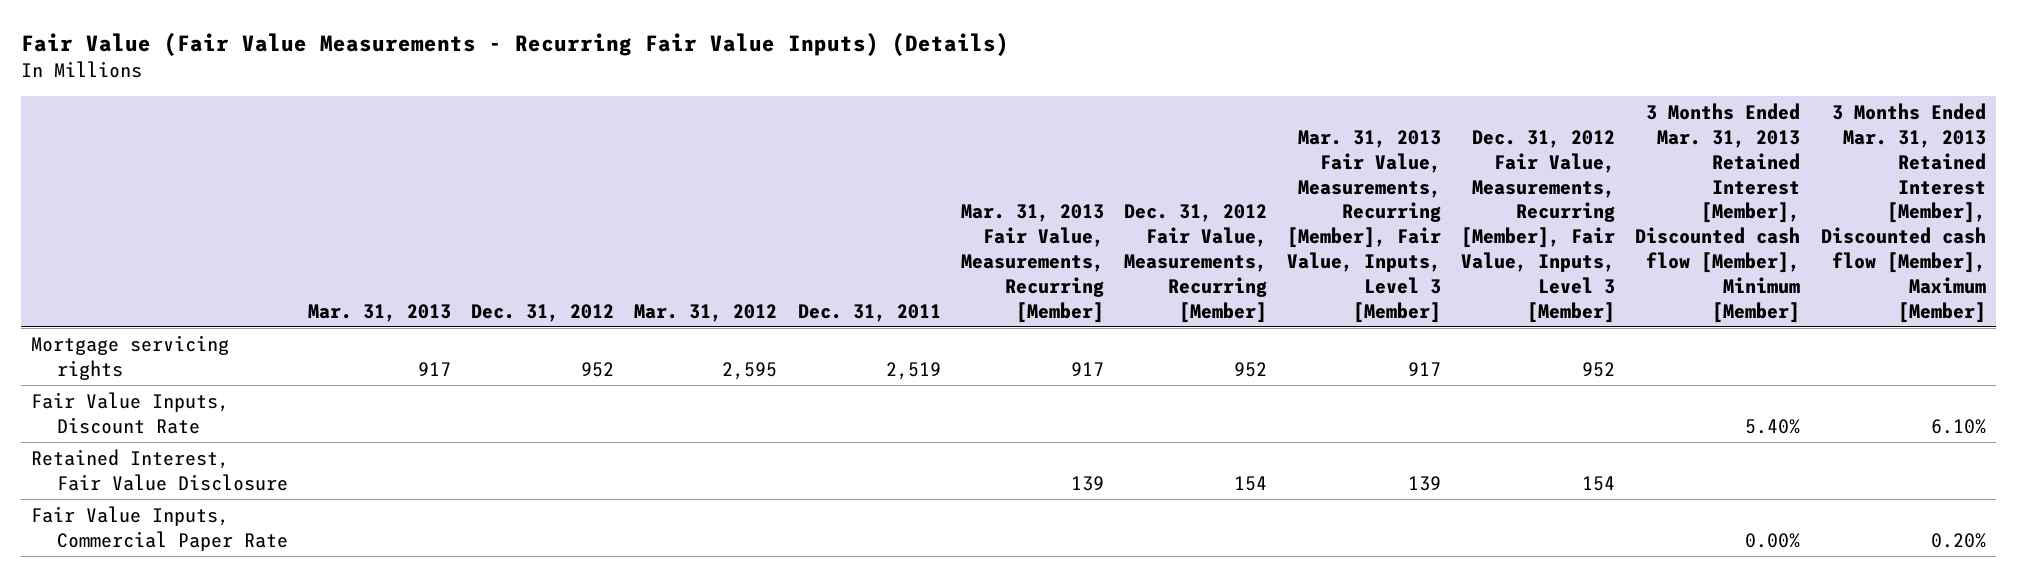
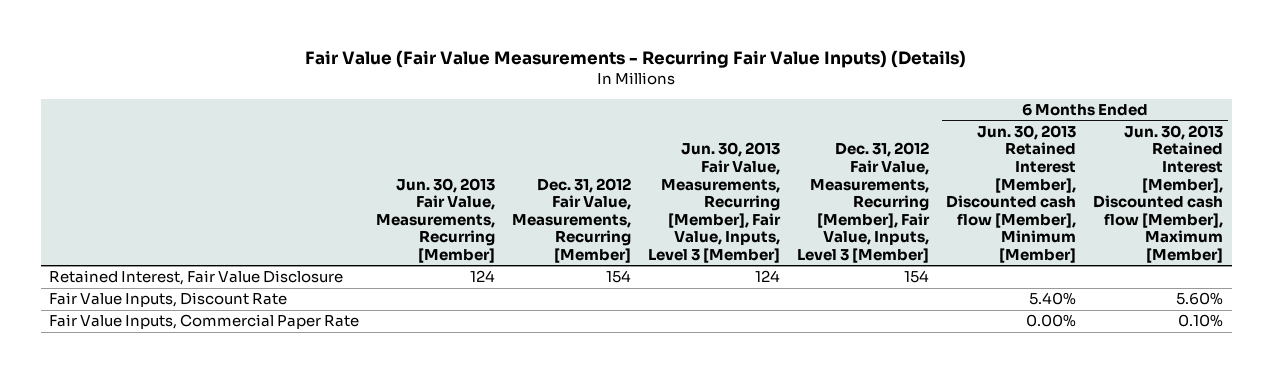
- | Mar. 31, 2013 | Dec. 31, 2012 | Mar. 31, 2012 | Dec. 31, 2011 | Mar. 31, 2013 Fair Value, Measurements, Recurring [Member] | Dec. 31, 2012 Fair Value, Measurements, Recurring [Member] | Mar. 31, 2013 Fair Value, Measurements, Recurring [Member], Fair Value, Inputs, Level 3 [Member] | Dec. 31, 2012 Fair Value, Measurements, Recurring [Member], Fair Value, Inputs, Level 3 [Member] | 3 Months Ended Mar. 31, 2013 Retained Interest [Member], Discounted cash flow [Member], Minimum [Member] | 3 Months Ended Mar. 31, 2013 Retained Interest [Member], Discounted cash flow [Member], Maximum [Member]
+ | Jun. 30, 2013 Fair Value, Measurements, Recurring [Member] | Dec. 31, 2012 Fair Value, Measurements, Recurring [Member] | Jun. 30, 2013 Fair Value, Measurements, Recurring [Member], Fair Value, Inputs, Level 3 [Member] | Dec. 31, 2012 Fair Value, Measurements, Recurring [Member], Fair Value, Inputs, Level 3 [Member] | 6 Months Ended Jun. 30, 2013 Retained Interest [Member], Discounted cash flow [Member], Minimum [Member] | 6 Months Ended Jun. 30, 2013 Retained Interest [Member], Discounted cash flow [Member], Maximum [Member]
- Mortgage servicing rights | 917 | 952 | 2,595 | 2,519 | 917 | 952 | 917 | 952 | |
moved down: Fair Value Inputs, Discount Rate | | | | | 5.40% | 5.60%

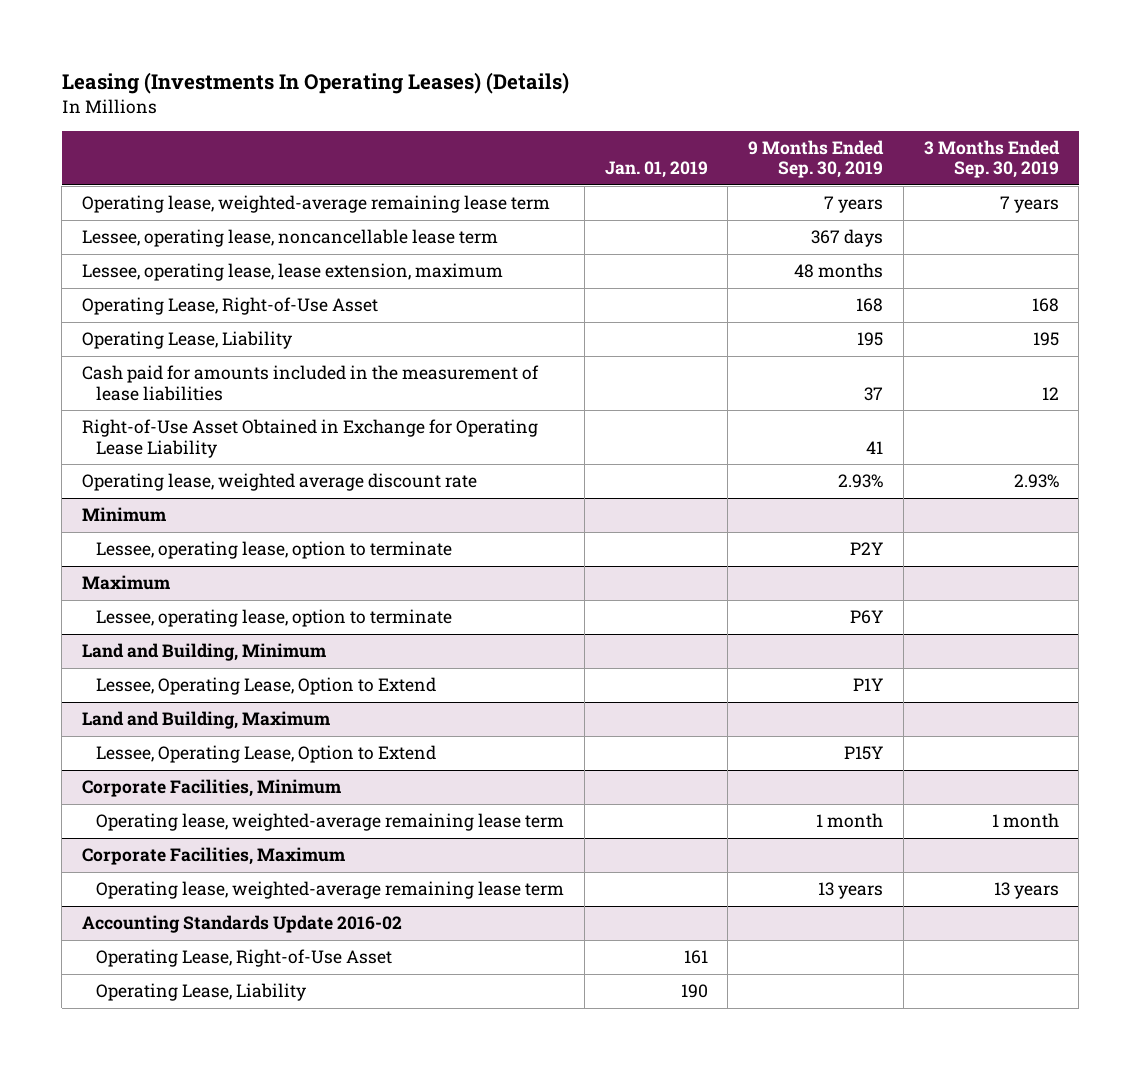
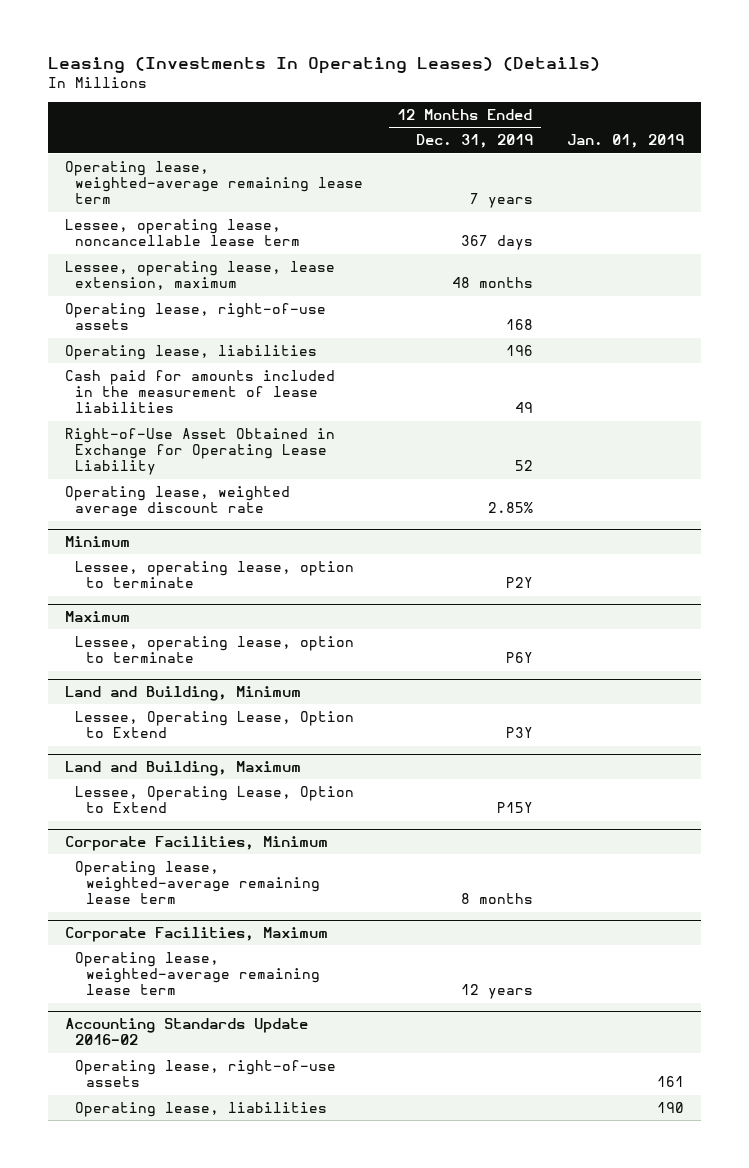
- | Jan. 01, 2019 | 9 Months Ended Sep. 30, 2019 | 3 Months Ended Sep. 30, 2019
+ | 12 Months Ended Dec. 31, 2019 | Jan. 01, 2019
- Operating Lease, Right-of-Use Asset | | 168 | 168
- Operating Lease, Liability | | 195 | 195
+ Operating lease, right-of-use assets | 168 |
+ Operating lease, liabilities | 196 |
@ Accounting Standards Update 2016-02
- Operating Lease, Right-of-Use Asset | 161 | |
- Operating Lease, Liability | 190 | |
+ Operating lease, right-of-use assets | | 161
+ Operating lease, liabilities | | 190

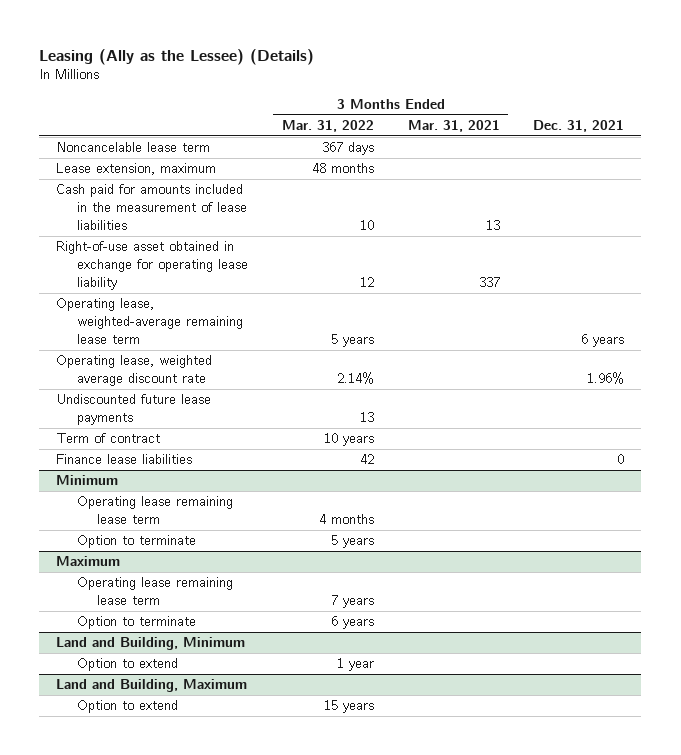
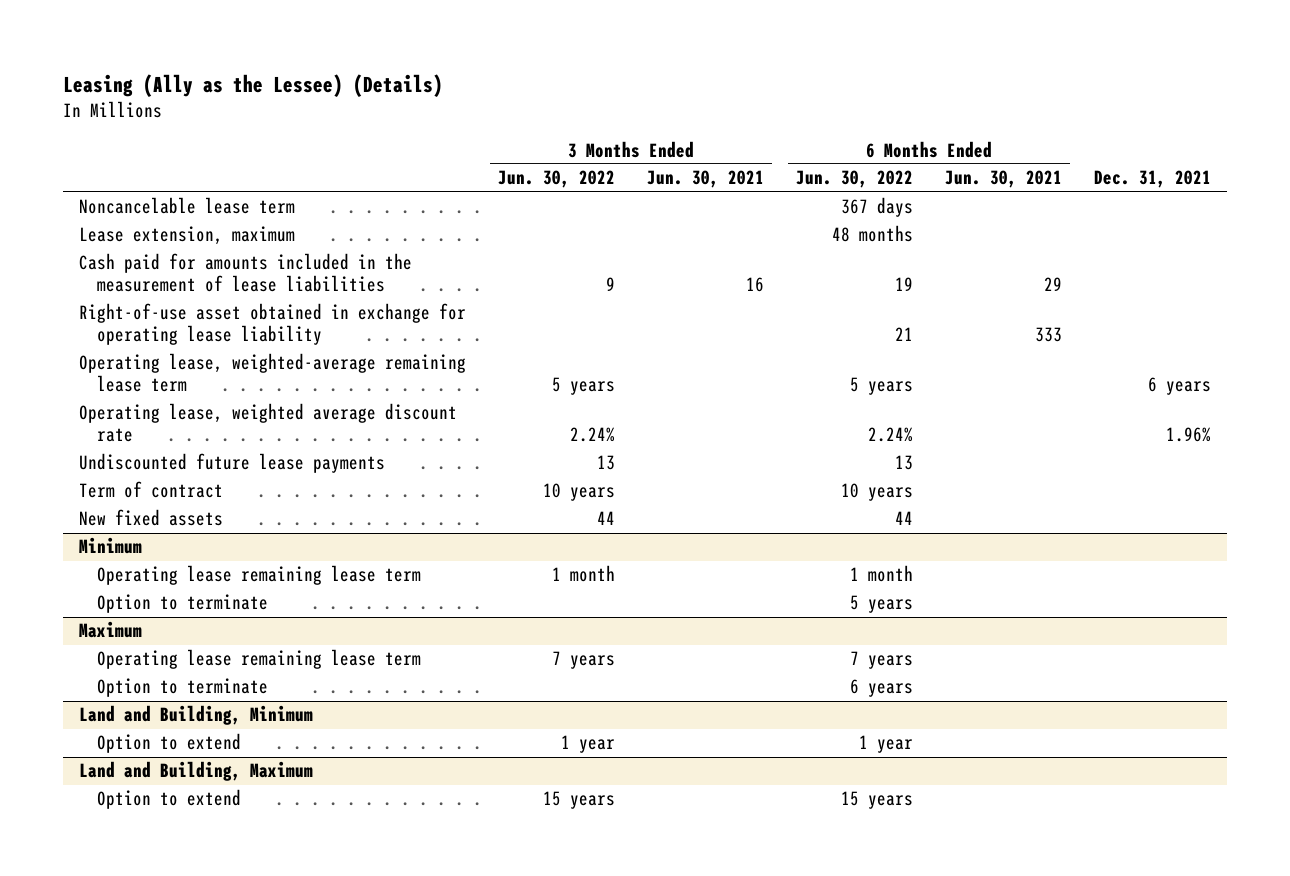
- | 3 Months Ended Mar. 31, 2022 | 3 Months Ended Mar. 31, 2021 | Dec. 31, 2021
+ | 3 Months Ended Jun. 30, 2022 | 3 Months Ended Jun. 30, 2021 | 6 Months Ended Jun. 30, 2022 | 6 Months Ended Jun. 30, 2021 | Dec. 31, 2021
- Finance lease liabilities | 42 | | 0
+ New fixed assets | 44 | | 44 | |

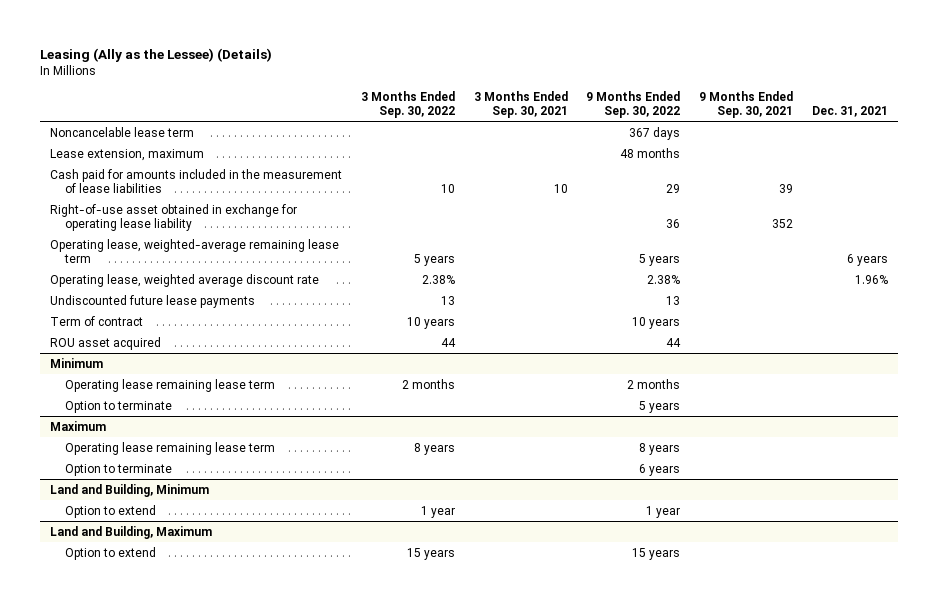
- | 3 Months Ended Jun. 30, 2022 | 3 Months Ended Jun. 30, 2021 | 6 Months Ended Jun. 30, 2022 | 6 Months Ended Jun. 30, 2021 | Dec. 31, 2021
+ | 3 Months Ended Sep. 30, 2022 | 3 Months Ended Sep. 30, 2021 | 9 Months Ended Sep. 30, 2022 | 9 Months Ended Sep. 30, 2021 | Dec. 31, 2021
- New fixed assets | 44 | | 44 | |
+ ROU asset acquired | 44 | | 44 | |

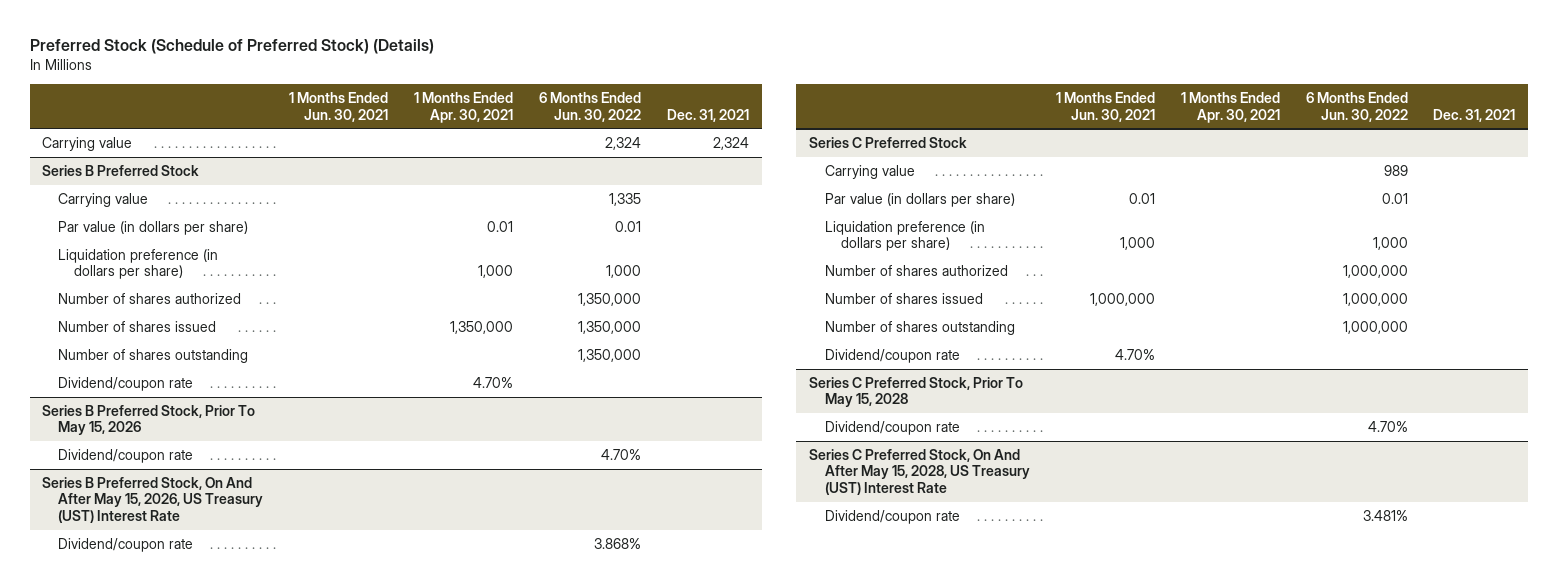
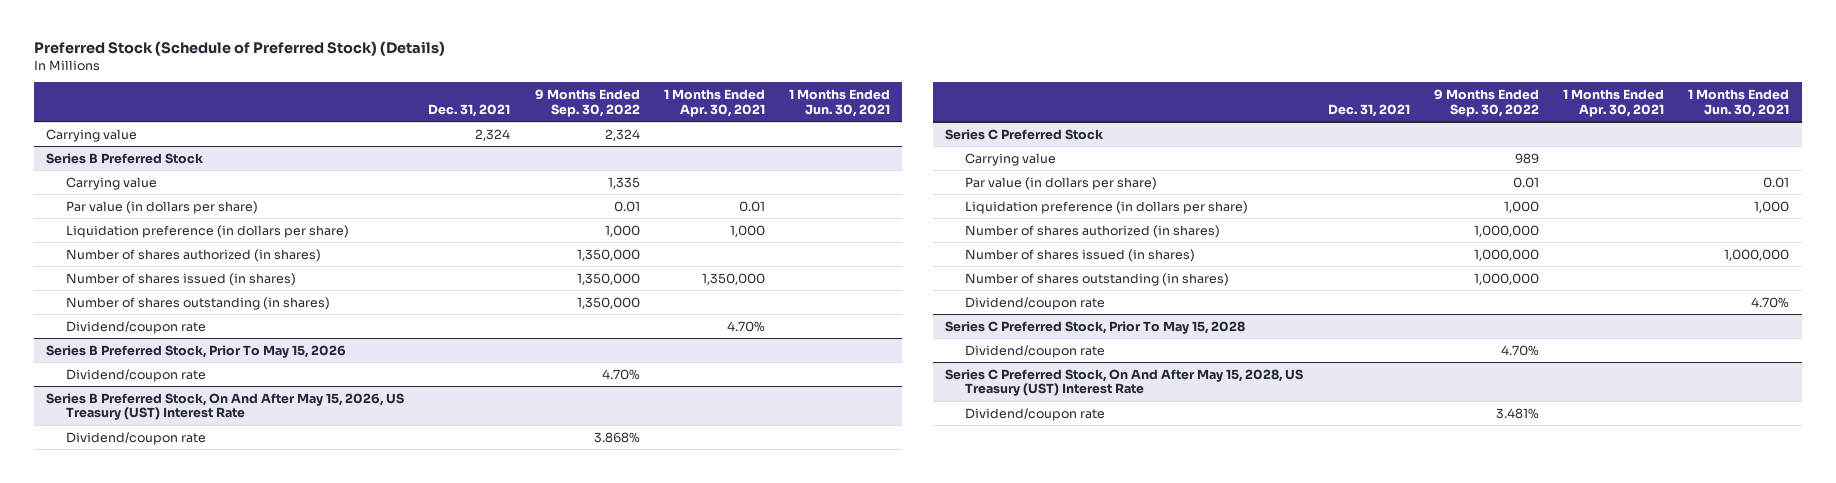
- | 1 Months Ended Jun. 30, 2021 | 1 Months Ended Apr. 30, 2021 | 6 Months Ended Jun. 30, 2022 | Dec. 31, 2021
+ | Dec. 31, 2021 | 9 Months Ended Sep. 30, 2022 | 1 Months Ended Apr. 30, 2021 | 1 Months Ended Jun. 30, 2021
@ Series B Preferred Stock
- Number of shares authorized | | | 1,350,000 |
- Number of shares issued | | 1,350,000 | 1,350,000 |
- Number of shares outstanding | | | 1,350,000 |
+ Number of shares authorized (in shares) | | 1,350,000 | |
+ Number of shares issued (in shares) | | 1,350,000 | 1,350,000 |
+ Number of shares outstanding (in shares) | | 1,350,000 | |
@ Series C Preferred Stock
- Number of shares authorized | | | 1,000,000 |
- Number of shares issued | 1,000,000 | | 1,000,000 |
- Number of shares outstanding | | | 1,000,000 |
+ Number of shares authorized (in shares) | | 1,000,000 | |
+ Number of shares issued (in shares) | | 1,000,000 | | 1,000,000
+ Number of shares outstanding (in shares) | | 1,000,000 | |

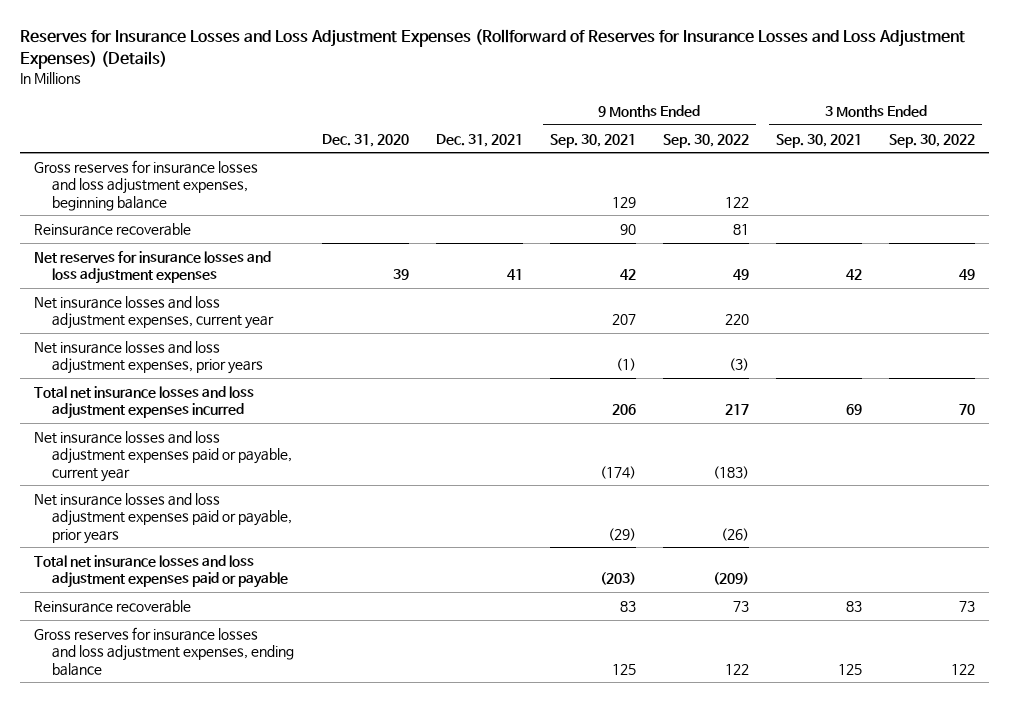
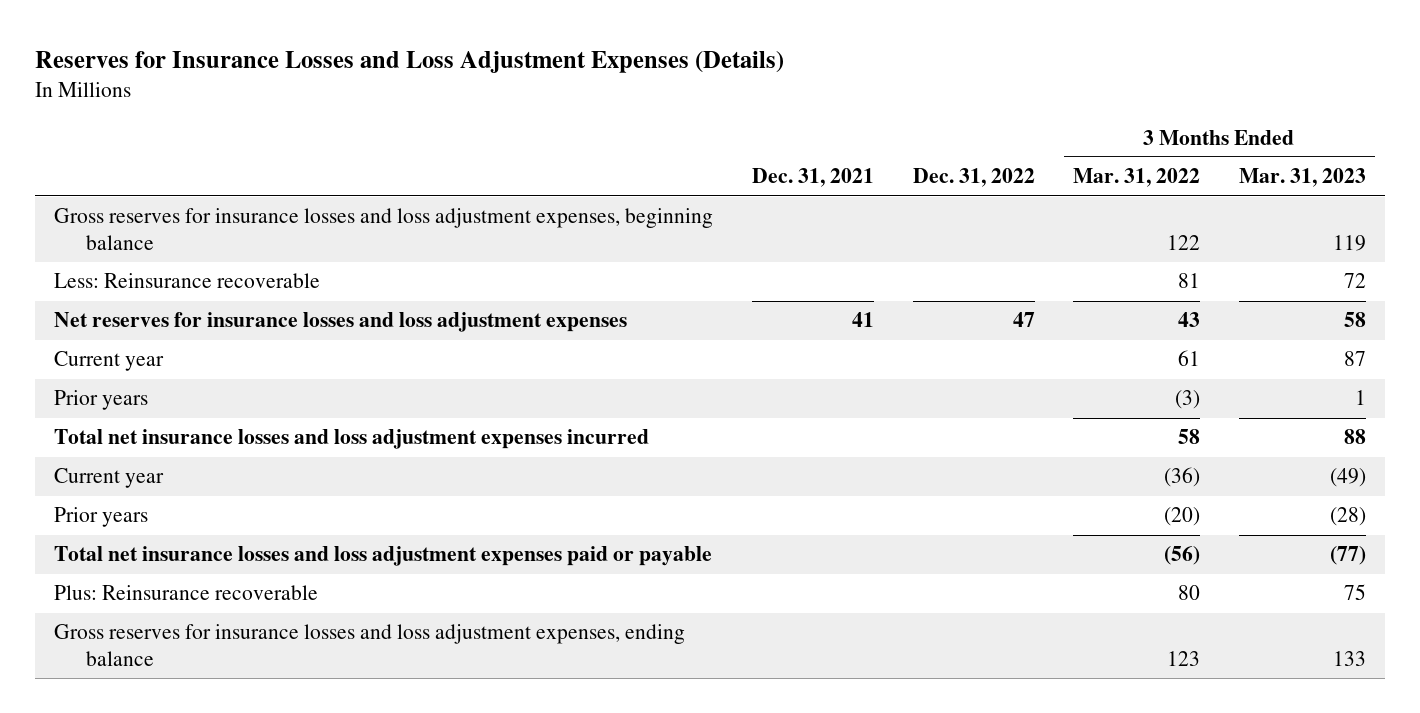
- Reserves for Insurance Losses and Loss Adjustment Expenses (Rollforward of Reserves for Insurance Losses and Loss Adjustment Expenses) (Details)
+ Reserves for Insurance Losses and Loss Adjustment Expenses (Details)
- | Dec. 31, 2020 | Dec. 31, 2021 | 9 Months Ended Sep. 30, 2021 | 9 Months Ended Sep. 30, 2022 | 3 Months Ended Sep. 30, 2021 | 3 Months Ended Sep. 30, 2022
+ | Dec. 31, 2021 | Dec. 31, 2022 | 3 Months Ended Mar. 31, 2022 | 3 Months Ended Mar. 31, 2023
- Reinsurance recoverable | | | 90 | 81 | |
+ Less: Reinsurance recoverable | | | 81 | 72
- Net insurance losses and loss adjustment expenses, current year | | | 207 | 220 | |
- Net insurance losses and loss adjustment expenses, prior years | | | (1) | (3) | |
+ Current year | | | 61 | 87
+ Prior years | | | (3) | 1
- Net insurance losses and loss adjustment expenses paid or payable, current year | | | (174) | (183) | |
- Net insurance losses and loss adjustment expenses paid or payable, prior years | | | (29) | (26) | |
+ Current year | | | (36) | (49)
+ Prior years | | | (20) | (28)
- Reinsurance recoverable | | | 83 | 73 | 83 | 73
+ Plus: Reinsurance recoverable | | | 80 | 75

